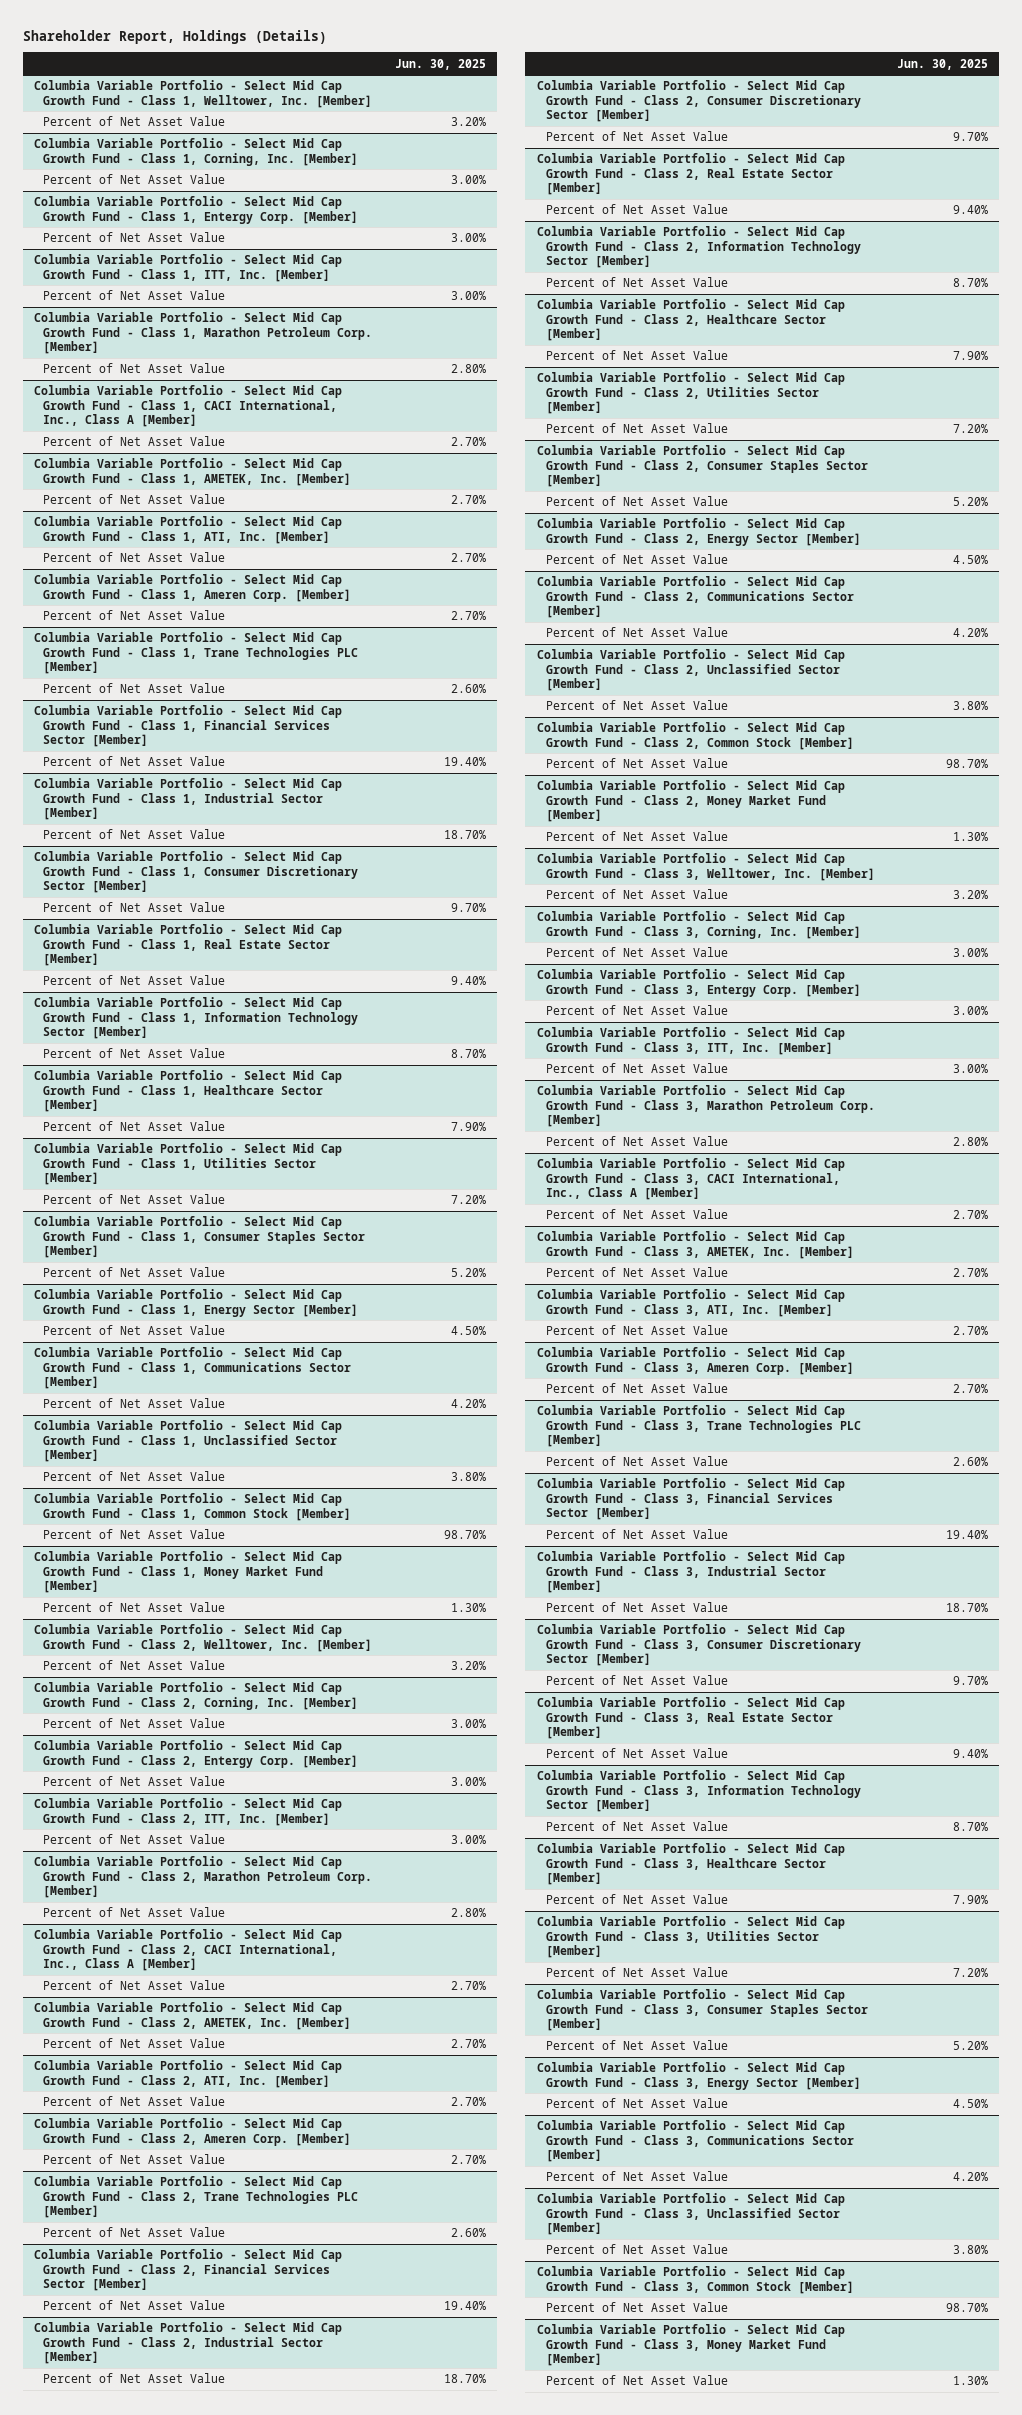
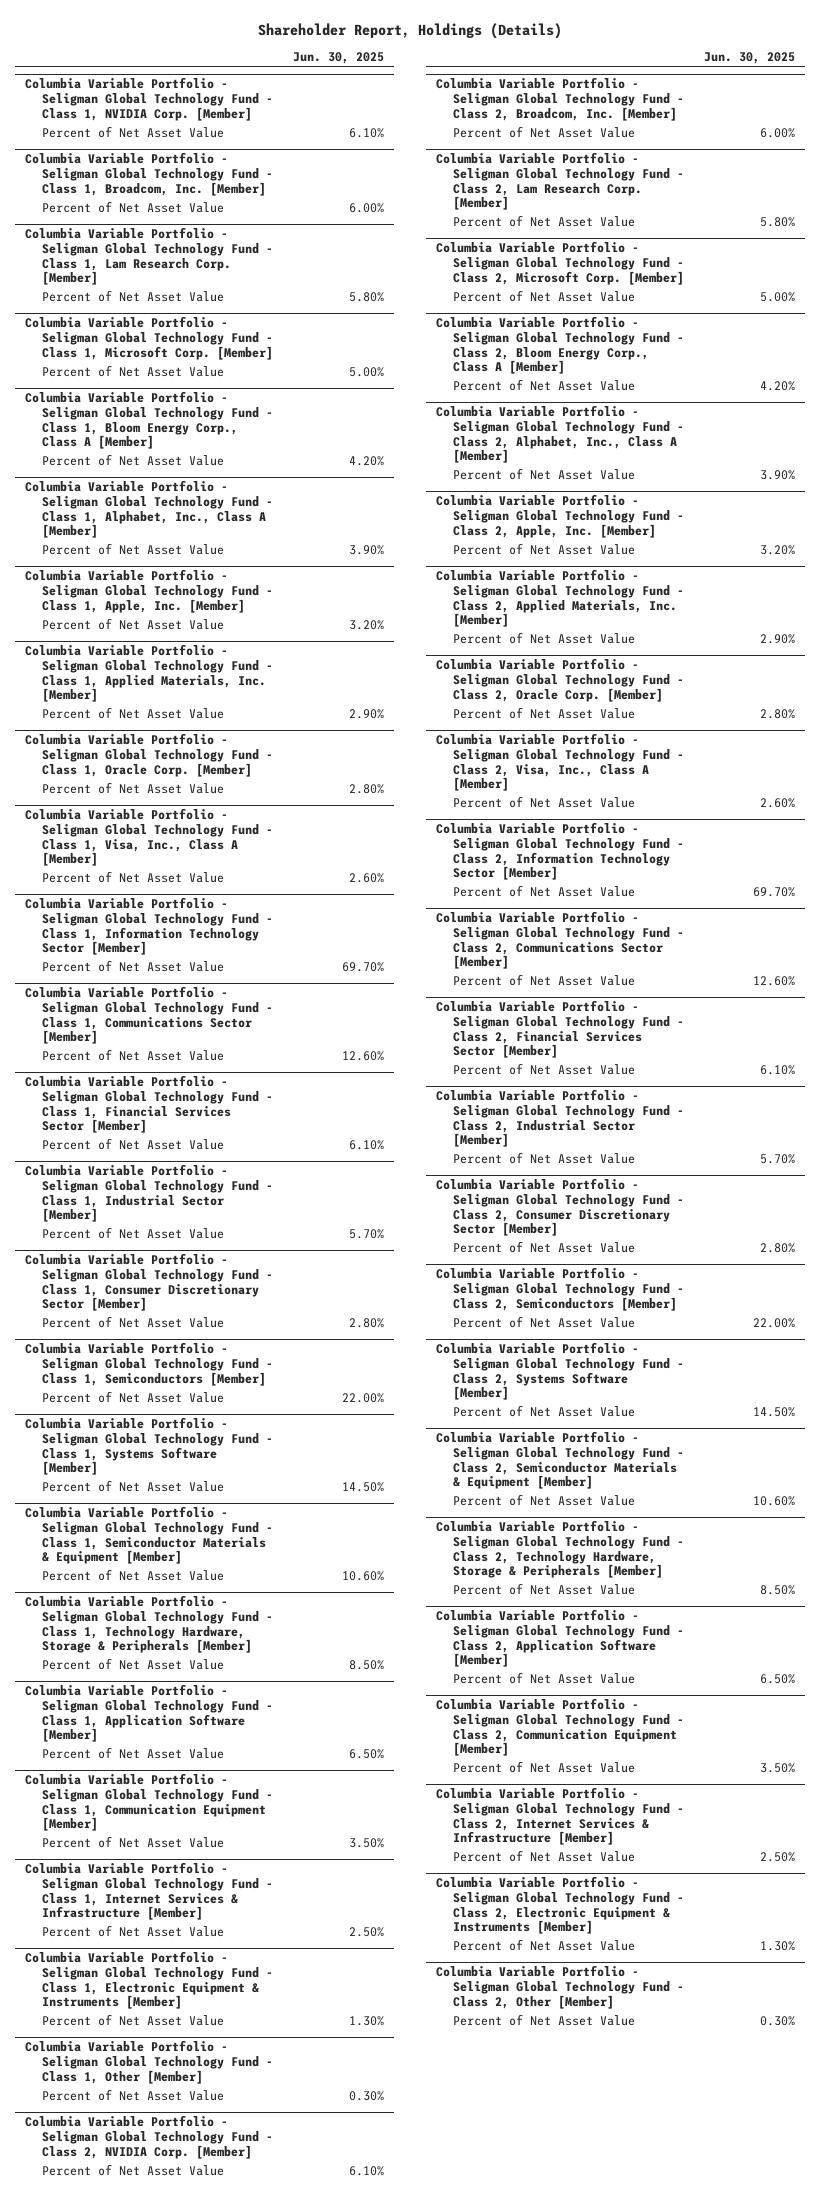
- Columbia Variable Portfolio - Select Mid Cap Growth Fund - Class 1, Welltower, Inc. [Member]
- Percent of Net Asset Value | 3.20%
- Columbia Variable Portfolio - Select Mid Cap Growth Fund - Class 1, Corning, Inc. [Member]
- Percent of Net Asset Value | 3.00%
- Columbia Variable Portfolio - Select Mid Cap Growth Fund - Class 1, Entergy Corp. [Member]
- Percent of Net Asset Value | 3.00%
- Columbia Variable Portfolio - Select Mid Cap Growth Fund - Class 1, ITT, Inc. [Member]
- Percent of Net Asset Value | 3.00%
- Columbia Variable Portfolio - Select Mid Cap Growth Fund - Class 1, Marathon Petroleum Corp. [Member]
- Percent of Net Asset Value | 2.80%
- Columbia Variable Portfolio - Select Mid Cap Growth Fund - Class 1, CACI International, Inc., Class A [Member]
- Percent of Net Asset Value | 2.70%
- Columbia Variable Portfolio - Select Mid Cap Growth Fund - Class 1, AMETEK, Inc. [Member]
- Percent of Net Asset Value | 2.70%
- Columbia Variable Portfolio - Select Mid Cap Growth Fund - Class 1, ATI, Inc. [Member]
- Percent of Net Asset Value | 2.70%
- Columbia Variable Portfolio - Select Mid Cap Growth Fund - Class 1, Ameren Corp. [Member]
- Percent of Net Asset Value | 2.70%
- Columbia Variable Portfolio - Select Mid Cap Growth Fund - Class 1, Trane Technologies PLC [Member]
- Percent of Net Asset Value | 2.60%
- Columbia Variable Portfolio - Select Mid Cap Growth Fund - Class 1, Financial Services Sector [Member]
- Percent of Net Asset Value | 19.40%
- Columbia Variable Portfolio - Select Mid Cap Growth Fund - Class 1, Industrial Sector [Member]
- Percent of Net Asset Value | 18.70%
- Columbia Variable Portfolio - Select Mid Cap Growth Fund - Class 1, Consumer Discretionary Sector [Member]
- Percent of Net Asset Value | 9.70%
- Columbia Variable Portfolio - Select Mid Cap Growth Fund - Class 1, Real Estate Sector [Member]
- Percent of Net Asset Value | 9.40%
- Columbia Variable Portfolio - Select Mid Cap Growth Fund - Class 1, Information Technology Sector [Member]
- Percent of Net Asset Value | 8.70%
- Columbia Variable Portfolio - Select Mid Cap Growth Fund - Class 1, Healthcare Sector [Member]
- Percent of Net Asset Value | 7.90%
- Columbia Variable Portfolio - Select Mid Cap Growth Fund - Class 1, Utilities Sector [Member]
- Percent of Net Asset Value | 7.20%
- Columbia Variable Portfolio - Select Mid Cap Growth Fund - Class 1, Consumer Staples Sector [Member]
- Percent of Net Asset Value | 5.20%
- Columbia Variable Portfolio - Select Mid Cap Growth Fund - Class 1, Energy Sector [Member]
- Percent of Net Asset Value | 4.50%
- Columbia Variable Portfolio - Select Mid Cap Growth Fund - Class 1, Communications Sector [Member]
+ Columbia Variable Portfolio - Seligman Global Technology Fund - Class 1, NVIDIA Corp. [Member]
+ Percent of Net Asset Value | 6.10%
+ Columbia Variable Portfolio - Seligman Global Technology Fund - Class 1, Broadcom, Inc. [Member]
+ Percent of Net Asset Value | 6.00%
+ Columbia Variable Portfolio - Seligman Global Technology Fund - Class 1, Lam Research Corp. [Member]
+ Percent of Net Asset Value | 5.80%
+ Columbia Variable Portfolio - Seligman Global Technology Fund - Class 1, Microsoft Corp. [Member]
+ Percent of Net Asset Value | 5.00%
+ Columbia Variable Portfolio - Seligman Global Technology Fund - Class 1, Bloom Energy Corp., Class A [Member]
- Columbia Variable Portfolio - Select Mid Cap Growth Fund - Class 1, Unclassified Sector [Member]
- Percent of Net Asset Value | 3.80%
- Columbia Variable Portfolio - Select Mid Cap Growth Fund - Class 1, Common Stock [Member]
- Percent of Net Asset Value | 98.70%
- Columbia Variable Portfolio - Select Mid Cap Growth Fund - Class 1, Money Market Fund [Member]
- Percent of Net Asset Value | 1.30%
- Columbia Variable Portfolio - Select Mid Cap Growth Fund - Class 2, Welltower, Inc. [Member]
+ Columbia Variable Portfolio - Seligman Global Technology Fund - Class 1, Alphabet, Inc., Class A [Member]
+ Percent of Net Asset Value | 3.90%
+ Columbia Variable Portfolio - Seligman Global Technology Fund - Class 1, Apple, Inc. [Member]
- Columbia Variable Portfolio - Select Mid Cap Growth Fund - Class 2, Corning, Inc. [Member]
- Percent of Net Asset Value | 3.00%
- Columbia Variable Portfolio - Select Mid Cap Growth Fund - Class 2, Entergy Corp. [Member]
- Percent of Net Asset Value | 3.00%
- Columbia Variable Portfolio - Select Mid Cap Growth Fund - Class 2, ITT, Inc. [Member]
- Percent of Net Asset Value | 3.00%
- Columbia Variable Portfolio - Select Mid Cap Growth Fund - Class 2, Marathon Petroleum Corp. [Member]
+ Columbia Variable Portfolio - Seligman Global Technology Fund - Class 1, Applied Materials, Inc. [Member]
+ Percent of Net Asset Value | 2.90%
+ Columbia Variable Portfolio - Seligman Global Technology Fund - Class 1, Oracle Corp. [Member]
- Columbia Variable Portfolio - Select Mid Cap Growth Fund - Class 2, CACI International, Inc., Class A [Member]
- Percent of Net Asset Value | 2.70%
- Columbia Variable Portfolio - Select Mid Cap Growth Fund - Class 2, AMETEK, Inc. [Member]
- Percent of Net Asset Value | 2.70%
- Columbia Variable Portfolio - Select Mid Cap Growth Fund - Class 2, ATI, Inc. [Member]
- Percent of Net Asset Value | 2.70%
- Columbia Variable Portfolio - Select Mid Cap Growth Fund - Class 2, Ameren Corp. [Member]
- Percent of Net Asset Value | 2.70%
- Columbia Variable Portfolio - Select Mid Cap Growth Fund - Class 2, Trane Technologies PLC [Member]
+ Columbia Variable Portfolio - Seligman Global Technology Fund - Class 1, Visa, Inc., Class A [Member]
- Columbia Variable Portfolio - Select Mid Cap Growth Fund - Class 2, Financial Services Sector [Member]
- Percent of Net Asset Value | 19.40%
- Columbia Variable Portfolio - Select Mid Cap Growth Fund - Class 2, Industrial Sector [Member]
- Percent of Net Asset Value | 18.70%
- Columbia Variable Portfolio - Select Mid Cap Growth Fund - Class 2, Consumer Discretionary Sector [Member]
- Percent of Net Asset Value | 9.70%
- Columbia Variable Portfolio - Select Mid Cap Growth Fund - Class 2, Real Estate Sector [Member]
- Percent of Net Asset Value | 9.40%
- Columbia Variable Portfolio - Select Mid Cap Growth Fund - Class 2, Information Technology Sector [Member]
- Percent of Net Asset Value | 8.70%
- Columbia Variable Portfolio - Select Mid Cap Growth Fund - Class 2, Healthcare Sector [Member]
- Percent of Net Asset Value | 7.90%
- Columbia Variable Portfolio - Select Mid Cap Growth Fund - Class 2, Utilities Sector [Member]
- Percent of Net Asset Value | 7.20%
- Columbia Variable Portfolio - Select Mid Cap Growth Fund - Class 2, Consumer Staples Sector [Member]
- Percent of Net Asset Value | 5.20%
- Columbia Variable Portfolio - Select Mid Cap Growth Fund - Class 2, Energy Sector [Member]
- Percent of Net Asset Value | 4.50%
- Columbia Variable Portfolio - Select Mid Cap Growth Fund - Class 2, Communications Sector [Member]
- Percent of Net Asset Value | 4.20%
- Columbia Variable Portfolio - Select Mid Cap Growth Fund - Class 2, Unclassified Sector [Member]
- Percent of Net Asset Value | 3.80%
- Columbia Variable Portfolio - Select Mid Cap Growth Fund - Class 2, Common Stock [Member]
- Percent of Net Asset Value | 98.70%
- Columbia Variable Portfolio - Select Mid Cap Growth Fund - Class 2, Money Market Fund [Member]
+ Columbia Variable Portfolio - Seligman Global Technology Fund - Class 1, Information Technology Sector [Member]
+ Percent of Net Asset Value | 69.70%
+ Columbia Variable Portfolio - Seligman Global Technology Fund - Class 1, Communications Sector [Member]
+ Percent of Net Asset Value | 12.60%
+ Columbia Variable Portfolio - Seligman Global Technology Fund - Class 1, Financial Services Sector [Member]
+ Percent of Net Asset Value | 6.10%
+ Columbia Variable Portfolio - Seligman Global Technology Fund - Class 1, Industrial Sector [Member]
+ Percent of Net Asset Value | 5.70%
+ Columbia Variable Portfolio - Seligman Global Technology Fund - Class 1, Consumer Discretionary Sector [Member]
+ Percent of Net Asset Value | 2.80%
+ Columbia Variable Portfolio - Seligman Global Technology Fund - Class 1, Semiconductors [Member]
+ Percent of Net Asset Value | 22.00%
+ Columbia Variable Portfolio - Seligman Global Technology Fund - Class 1, Systems Software [Member]
+ Percent of Net Asset Value | 14.50%
+ Columbia Variable Portfolio - Seligman Global Technology Fund - Class 1, Semiconductor Materials & Equipment [Member]
+ Percent of Net Asset Value | 10.60%
+ Columbia Variable Portfolio - Seligman Global Technology Fund - Class 1, Technology Hardware, Storage & Peripherals [Member]
+ Percent of Net Asset Value | 8.50%
+ Columbia Variable Portfolio - Seligman Global Technology Fund - Class 1, Application Software [Member]
+ Percent of Net Asset Value | 6.50%
+ Columbia Variable Portfolio - Seligman Global Technology Fund - Class 1, Communication Equipment [Member]
+ Percent of Net Asset Value | 3.50%
+ Columbia Variable Portfolio - Seligman Global Technology Fund - Class 1, Internet Services & Infrastructure [Member]
+ Percent of Net Asset Value | 2.50%
+ Columbia Variable Portfolio - Seligman Global Technology Fund - Class 1, Electronic Equipment & Instruments [Member]
- Columbia Variable Portfolio - Select Mid Cap Growth Fund - Class 3, Welltower, Inc. [Member]
+ Columbia Variable Portfolio - Seligman Global Technology Fund - Class 1, Other [Member]
+ Percent of Net Asset Value | 0.30%
+ Columbia Variable Portfolio - Seligman Global Technology Fund - Class 2, NVIDIA Corp. [Member]
+ Percent of Net Asset Value | 6.10%
+ Columbia Variable Portfolio - Seligman Global Technology Fund - Class 2, Broadcom, Inc. [Member]
+ Percent of Net Asset Value | 6.00%
+ Columbia Variable Portfolio - Seligman Global Technology Fund - Class 2, Lam Research Corp. [Member]
+ Percent of Net Asset Value | 5.80%
+ Columbia Variable Portfolio - Seligman Global Technology Fund - Class 2, Microsoft Corp. [Member]
+ Percent of Net Asset Value | 5.00%
+ Columbia Variable Portfolio - Seligman Global Technology Fund - Class 2, Bloom Energy Corp., Class A [Member]
+ Percent of Net Asset Value | 4.20%
+ Columbia Variable Portfolio - Seligman Global Technology Fund - Class 2, Alphabet, Inc., Class A [Member]
+ Percent of Net Asset Value | 3.90%
+ Columbia Variable Portfolio - Seligman Global Technology Fund - Class 2, Apple, Inc. [Member]
- Columbia Variable Portfolio - Select Mid Cap Growth Fund - Class 3, Corning, Inc. [Member]
- Percent of Net Asset Value | 3.00%
- Columbia Variable Portfolio - Select Mid Cap Growth Fund - Class 3, Entergy Corp. [Member]
- Percent of Net Asset Value | 3.00%
- Columbia Variable Portfolio - Select Mid Cap Growth Fund - Class 3, ITT, Inc. [Member]
- Percent of Net Asset Value | 3.00%
- Columbia Variable Portfolio - Select Mid Cap Growth Fund - Class 3, Marathon Petroleum Corp. [Member]
+ Columbia Variable Portfolio - Seligman Global Technology Fund - Class 2, Applied Materials, Inc. [Member]
+ Percent of Net Asset Value | 2.90%
+ Columbia Variable Portfolio - Seligman Global Technology Fund - Class 2, Oracle Corp. [Member]
- Columbia Variable Portfolio - Select Mid Cap Growth Fund - Class 3, CACI International, Inc., Class A [Member]
- Percent of Net Asset Value | 2.70%
- Columbia Variable Portfolio - Select Mid Cap Growth Fund - Class 3, AMETEK, Inc. [Member]
- Percent of Net Asset Value | 2.70%
- Columbia Variable Portfolio - Select Mid Cap Growth Fund - Class 3, ATI, Inc. [Member]
- Percent of Net Asset Value | 2.70%
- Columbia Variable Portfolio - Select Mid Cap Growth Fund - Class 3, Ameren Corp. [Member]
- Percent of Net Asset Value | 2.70%
- Columbia Variable Portfolio - Select Mid Cap Growth Fund - Class 3, Trane Technologies PLC [Member]
+ Columbia Variable Portfolio - Seligman Global Technology Fund - Class 2, Visa, Inc., Class A [Member]
- Columbia Variable Portfolio - Select Mid Cap Growth Fund - Class 3, Financial Services Sector [Member]
- Percent of Net Asset Value | 19.40%
- Columbia Variable Portfolio - Select Mid Cap Growth Fund - Class 3, Industrial Sector [Member]
- Percent of Net Asset Value | 18.70%
- Columbia Variable Portfolio - Select Mid Cap Growth Fund - Class 3, Consumer Discretionary Sector [Member]
- Percent of Net Asset Value | 9.70%
- Columbia Variable Portfolio - Select Mid Cap Growth Fund - Class 3, Real Estate Sector [Member]
- Percent of Net Asset Value | 9.40%
- Columbia Variable Portfolio - Select Mid Cap Growth Fund - Class 3, Information Technology Sector [Member]
- Percent of Net Asset Value | 8.70%
- Columbia Variable Portfolio - Select Mid Cap Growth Fund - Class 3, Healthcare Sector [Member]
- Percent of Net Asset Value | 7.90%
- Columbia Variable Portfolio - Select Mid Cap Growth Fund - Class 3, Utilities Sector [Member]
- Percent of Net Asset Value | 7.20%
- Columbia Variable Portfolio - Select Mid Cap Growth Fund - Class 3, Consumer Staples Sector [Member]
- Percent of Net Asset Value | 5.20%
- Columbia Variable Portfolio - Select Mid Cap Growth Fund - Class 3, Energy Sector [Member]
- Percent of Net Asset Value | 4.50%
- Columbia Variable Portfolio - Select Mid Cap Growth Fund - Class 3, Communications Sector [Member]
- Percent of Net Asset Value | 4.20%
- Columbia Variable Portfolio - Select Mid Cap Growth Fund - Class 3, Unclassified Sector [Member]
- Percent of Net Asset Value | 3.80%
- Columbia Variable Portfolio - Select Mid Cap Growth Fund - Class 3, Common Stock [Member]
- Percent of Net Asset Value | 98.70%
- Columbia Variable Portfolio - Select Mid Cap Growth Fund - Class 3, Money Market Fund [Member]
+ Columbia Variable Portfolio - Seligman Global Technology Fund - Class 2, Information Technology Sector [Member]
+ Percent of Net Asset Value | 69.70%
+ Columbia Variable Portfolio - Seligman Global Technology Fund - Class 2, Communications Sector [Member]
+ Percent of Net Asset Value | 12.60%
+ Columbia Variable Portfolio - Seligman Global Technology Fund - Class 2, Financial Services Sector [Member]
+ Percent of Net Asset Value | 6.10%
+ Columbia Variable Portfolio - Seligman Global Technology Fund - Class 2, Industrial Sector [Member]
+ Percent of Net Asset Value | 5.70%
+ Columbia Variable Portfolio - Seligman Global Technology Fund - Class 2, Consumer Discretionary Sector [Member]
+ Percent of Net Asset Value | 2.80%
+ Columbia Variable Portfolio - Seligman Global Technology Fund - Class 2, Semiconductors [Member]
+ Percent of Net Asset Value | 22.00%
+ Columbia Variable Portfolio - Seligman Global Technology Fund - Class 2, Systems Software [Member]
+ Percent of Net Asset Value | 14.50%
+ Columbia Variable Portfolio - Seligman Global Technology Fund - Class 2, Semiconductor Materials & Equipment [Member]
+ Percent of Net Asset Value | 10.60%
+ Columbia Variable Portfolio - Seligman Global Technology Fund - Class 2, Technology Hardware, Storage & Peripherals [Member]
+ Percent of Net Asset Value | 8.50%
+ Columbia Variable Portfolio - Seligman Global Technology Fund - Class 2, Application Software [Member]
+ Percent of Net Asset Value | 6.50%
+ Columbia Variable Portfolio - Seligman Global Technology Fund - Class 2, Communication Equipment [Member]
+ Percent of Net Asset Value | 3.50%
+ Columbia Variable Portfolio - Seligman Global Technology Fund - Class 2, Internet Services & Infrastructure [Member]
+ Percent of Net Asset Value | 2.50%
+ Columbia Variable Portfolio - Seligman Global Technology Fund - Class 2, Electronic Equipment & Instruments [Member]
+ Columbia Variable Portfolio - Seligman Global Technology Fund - Class 2, Other [Member]
+ Percent of Net Asset Value | 0.30%

